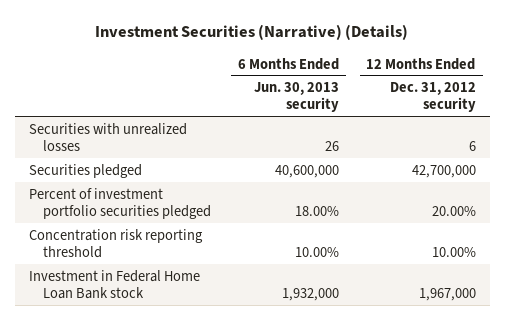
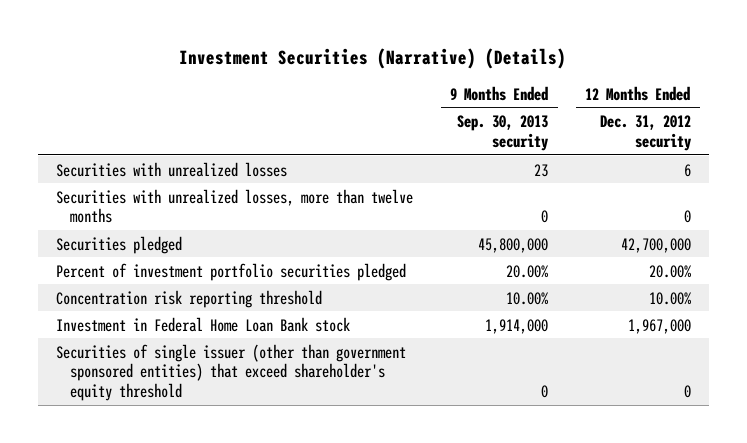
- | 6 Months Ended Jun. 30, 2013 security | 12 Months Ended Dec. 31, 2012 security
+ | 9 Months Ended Sep. 30, 2013 security | 12 Months Ended Dec. 31, 2012 security
+ Securities with unrealized losses, more than twelve months | 0 | 0
+ Securities of single issuer (other than government sponsored entities) that exceed shareholder's equity threshold | 0 | 0

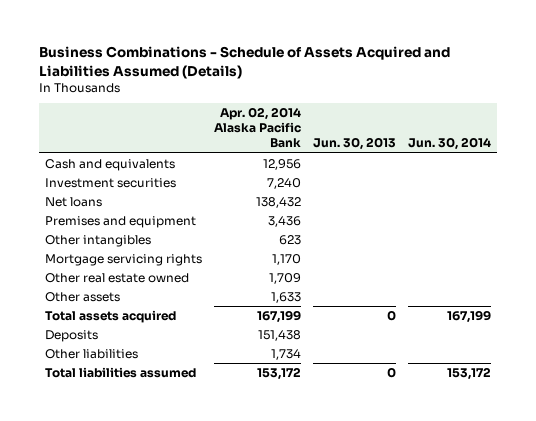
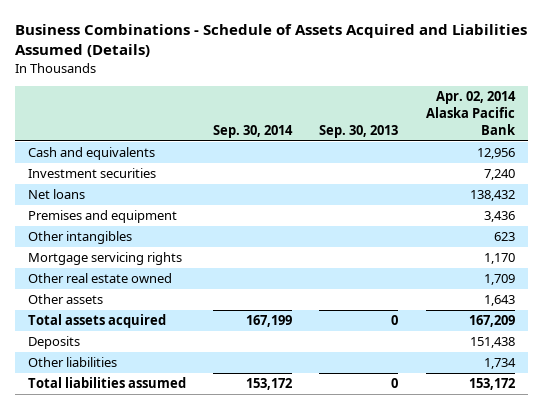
- | Apr. 02, 2014 Alaska Pacific Bank | Jun. 30, 2013 | Jun. 30, 2014
+ | Sep. 30, 2014 | Sep. 30, 2013 | Apr. 02, 2014 Alaska Pacific Bank
- Other assets | 1,633 | |
- Total assets acquired | 167,199 | 0 | 167,199
+ Other assets | | | 1,643
+ Total assets acquired | 167,199 | 0 | 167,209

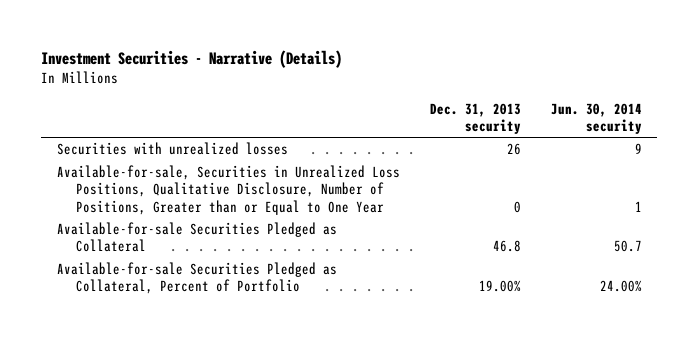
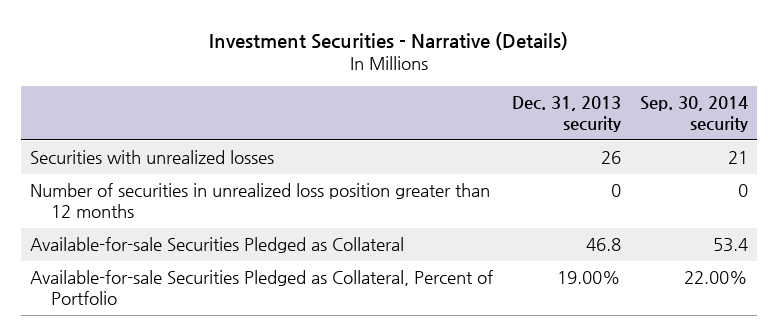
- | Dec. 31, 2013 security | Jun. 30, 2014 security
+ | Dec. 31, 2013 security | Sep. 30, 2014 security
- Available-for-sale, Securities in Unrealized Loss Positions, Qualitative Disclosure, Number of Positions, Greater than or Equal to One Year | 0 | 1
+ Number of securities in unrealized loss position greater than 12 months | 0 | 0

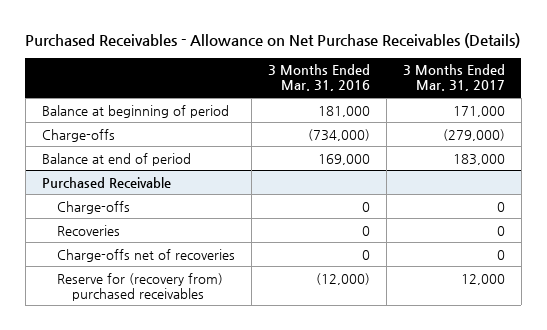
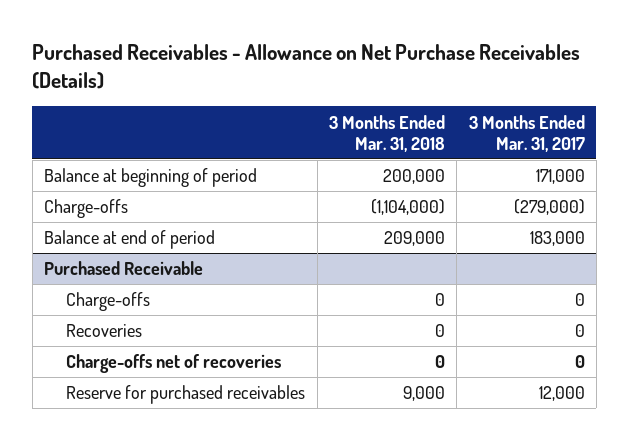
- | 3 Months Ended Mar. 31, 2016 | 3 Months Ended Mar. 31, 2017
+ | 3 Months Ended Mar. 31, 2018 | 3 Months Ended Mar. 31, 2017
@ Purchased Receivable
- Reserve for (recovery from) purchased receivables | (12,000) | 12,000
+ Reserve for purchased receivables | 9,000 | 12,000

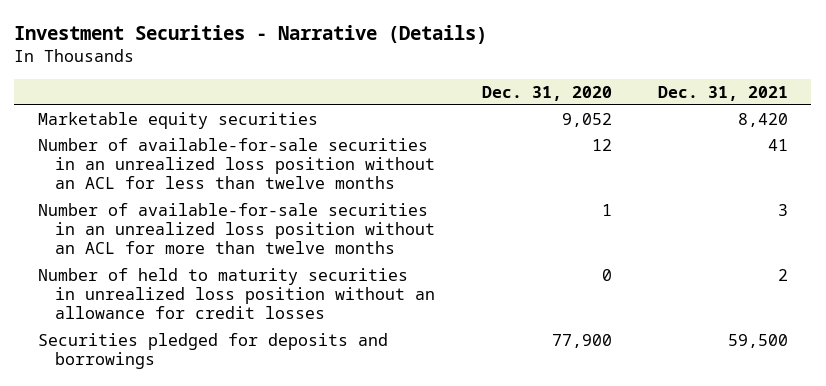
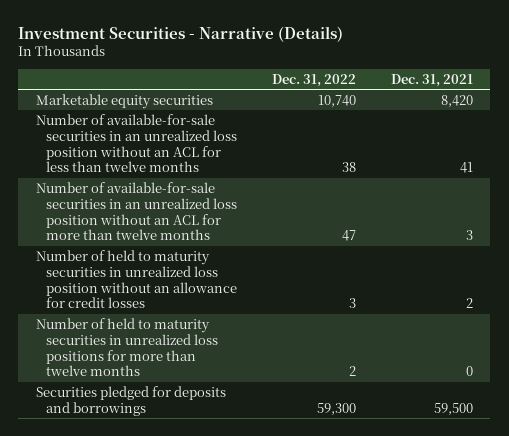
- | Dec. 31, 2020 | Dec. 31, 2021
+ | Dec. 31, 2022 | Dec. 31, 2021
+ Number of held to maturity securities in unrealized loss positions for more than twelve months | 2 | 0

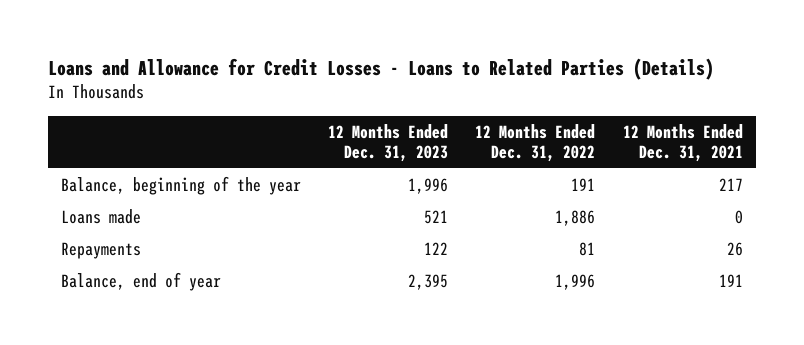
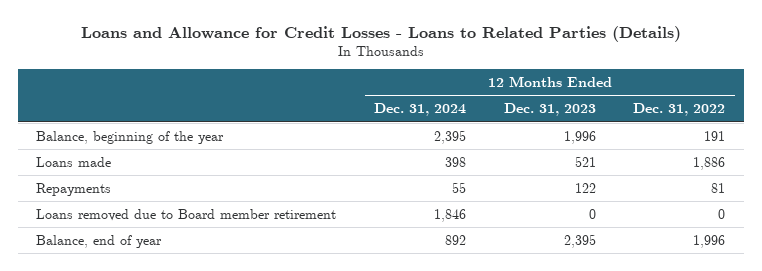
- | 12 Months Ended Dec. 31, 2023 | 12 Months Ended Dec. 31, 2022 | 12 Months Ended Dec. 31, 2021
+ | 12 Months Ended Dec. 31, 2024 | 12 Months Ended Dec. 31, 2023 | 12 Months Ended Dec. 31, 2022
+ Loans removed due to Board member retirement | 1,846 | 0 | 0

